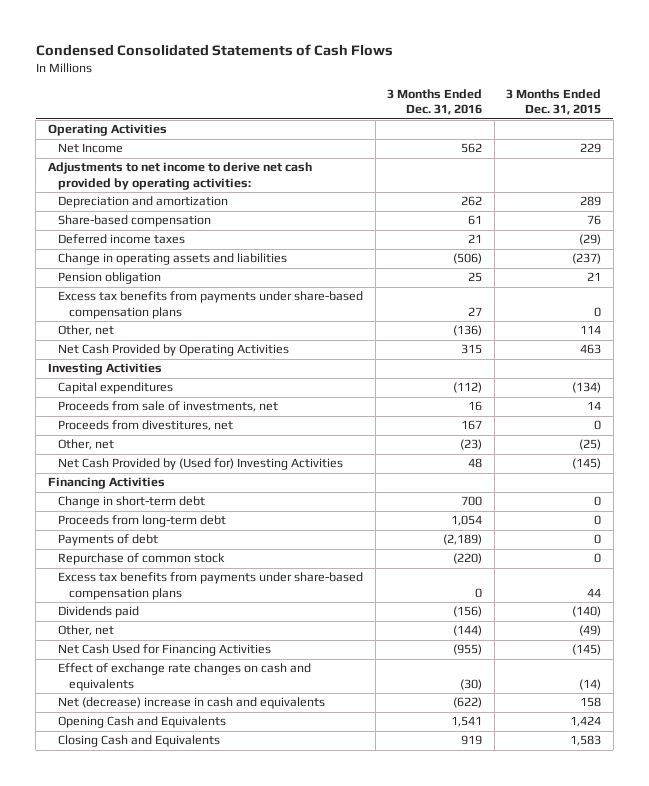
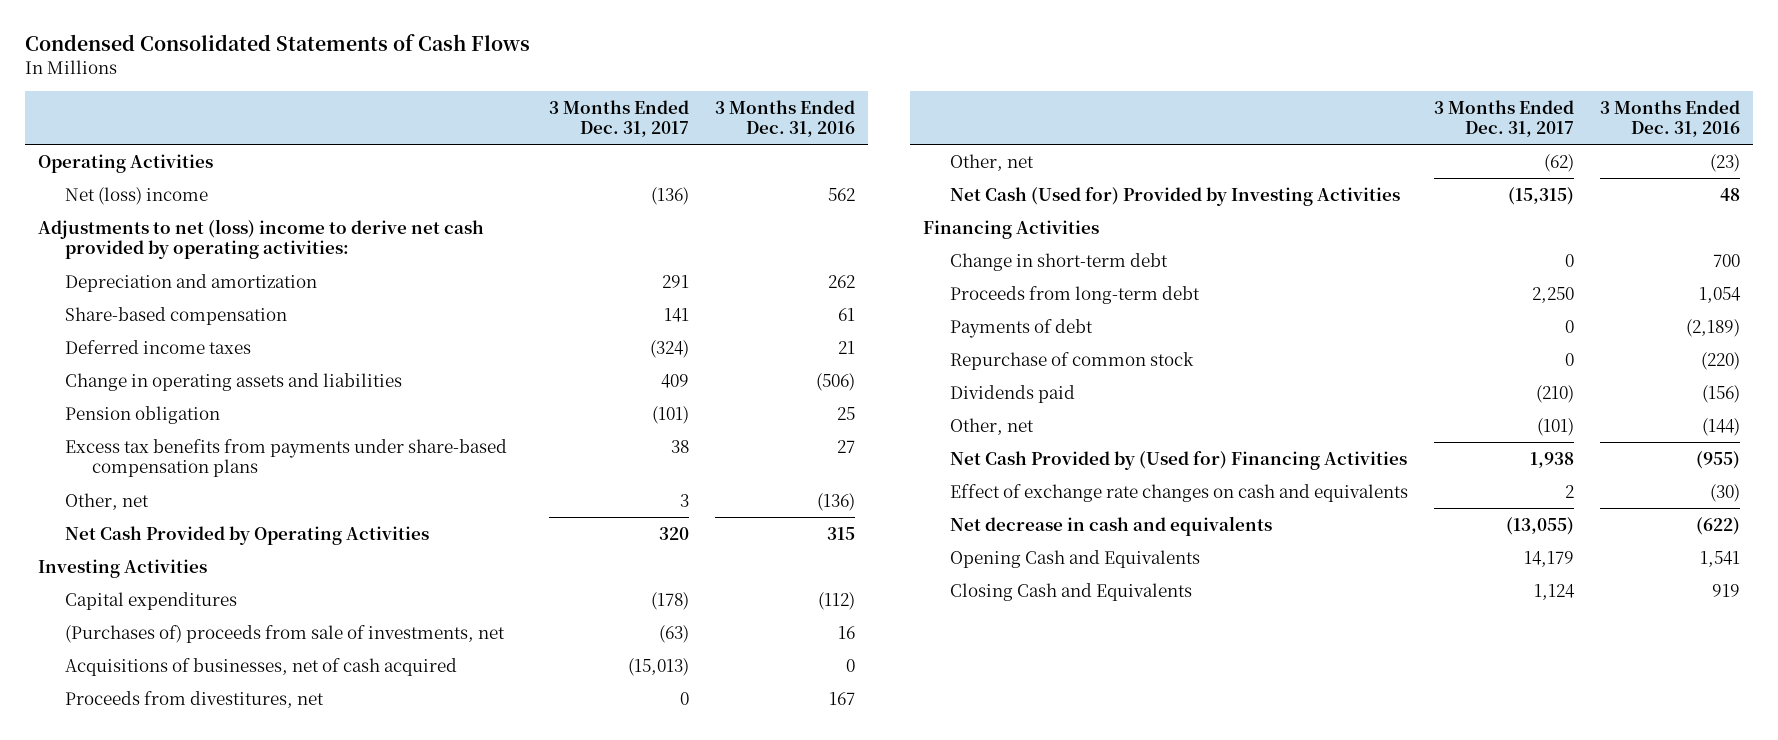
- | 3 Months Ended Dec. 31, 2016 | 3 Months Ended Dec. 31, 2015
+ | 3 Months Ended Dec. 31, 2017 | 3 Months Ended Dec. 31, 2016
- Net Income | 562 | 229
- Adjustments to net income to derive net cash provided by operating activities:
+ Net (loss) income | (136) | 562
+ Adjustments to net (loss) income to derive net cash provided by operating activities:
- Proceeds from sale of investments, net | 16 | 14
+ (Purchases of) proceeds from sale of investments, net | (63) | 16
+ Acquisitions of businesses, net of cash acquired | (15,013) | 0
- Net Cash Provided by (Used for) Investing Activities | 48 | (145)
+ Net Cash (Used for) Provided by Investing Activities | (15,315) | 48
- Excess tax benefits from payments under share-based compensation plans | 0 | 44
- Net Cash Used for Financing Activities | (955) | (145)
+ Net Cash Provided by (Used for) Financing Activities | 1,938 | (955)
- Net (decrease) increase in cash and equivalents | (622) | 158
+ Net decrease in cash and equivalents | (13,055) | (622)

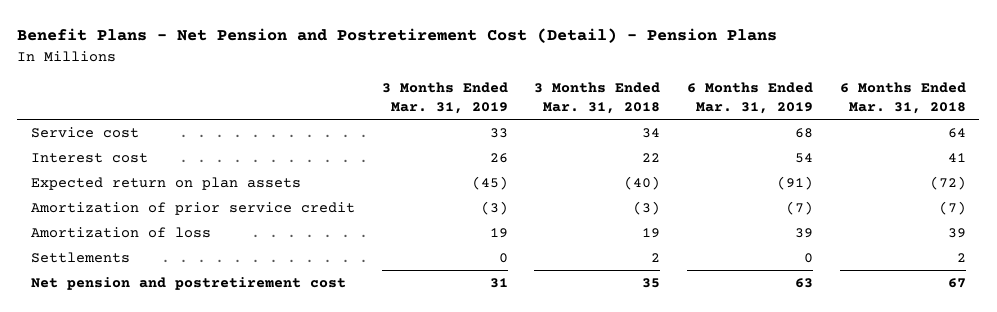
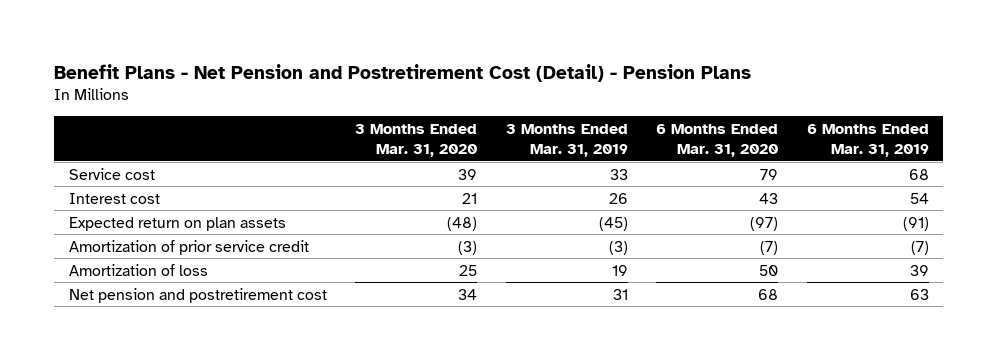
- | 3 Months Ended Mar. 31, 2019 | 3 Months Ended Mar. 31, 2018 | 6 Months Ended Mar. 31, 2019 | 6 Months Ended Mar. 31, 2018
+ | 3 Months Ended Mar. 31, 2020 | 3 Months Ended Mar. 31, 2019 | 6 Months Ended Mar. 31, 2020 | 6 Months Ended Mar. 31, 2019
- Settlements | 0 | 2 | 0 | 2

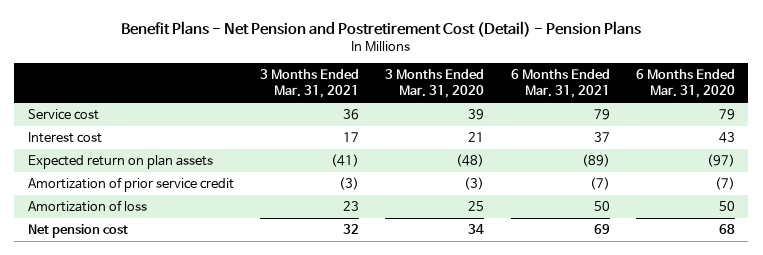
- | 3 Months Ended Mar. 31, 2020 | 3 Months Ended Mar. 31, 2019 | 6 Months Ended Mar. 31, 2020 | 6 Months Ended Mar. 31, 2019
+ | 3 Months Ended Mar. 31, 2021 | 3 Months Ended Mar. 31, 2020 | 6 Months Ended Mar. 31, 2021 | 6 Months Ended Mar. 31, 2020
- Net pension and postretirement cost | 34 | 31 | 68 | 63
+ Net pension cost | 32 | 34 | 69 | 68

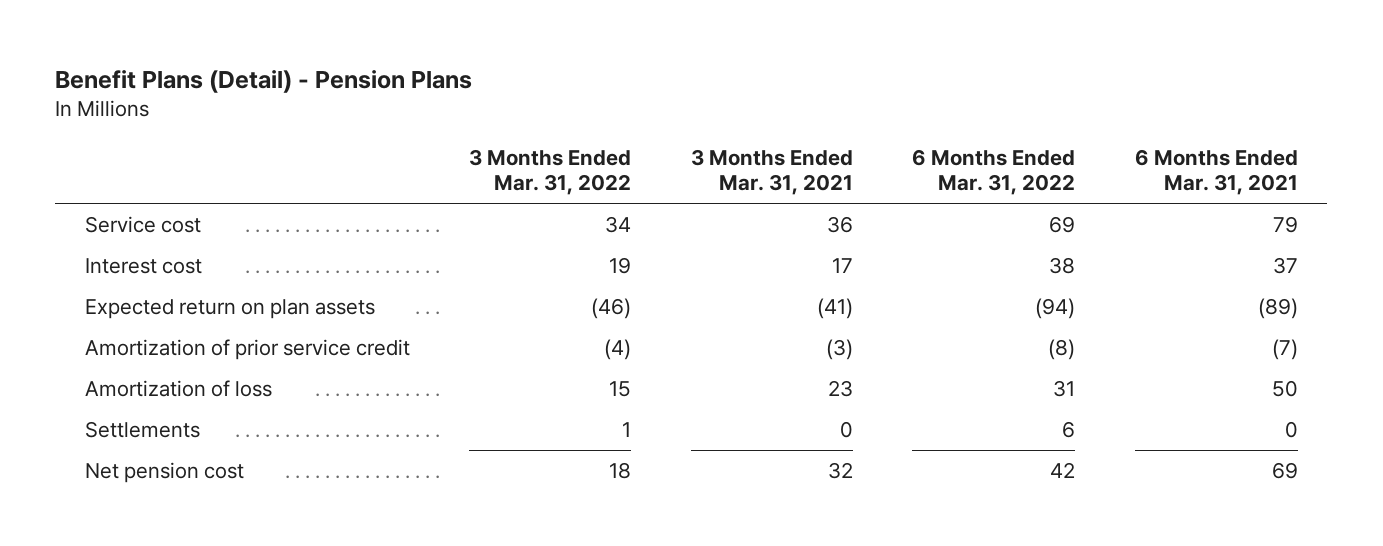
- Benefit Plans - Net Pension and Postretirement Cost (Detail) - Pension Plans
+ Benefit Plans (Detail) - Pension Plans
- | 3 Months Ended Mar. 31, 2021 | 3 Months Ended Mar. 31, 2020 | 6 Months Ended Mar. 31, 2021 | 6 Months Ended Mar. 31, 2020
+ | 3 Months Ended Mar. 31, 2022 | 3 Months Ended Mar. 31, 2021 | 6 Months Ended Mar. 31, 2022 | 6 Months Ended Mar. 31, 2021
+ Settlements | 1 | 0 | 6 | 0

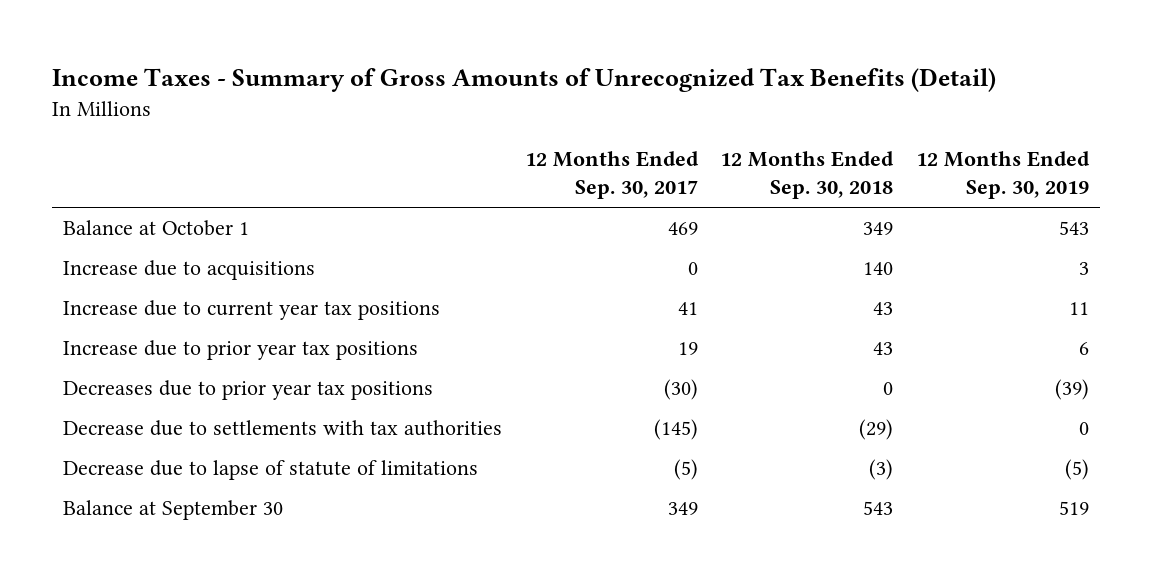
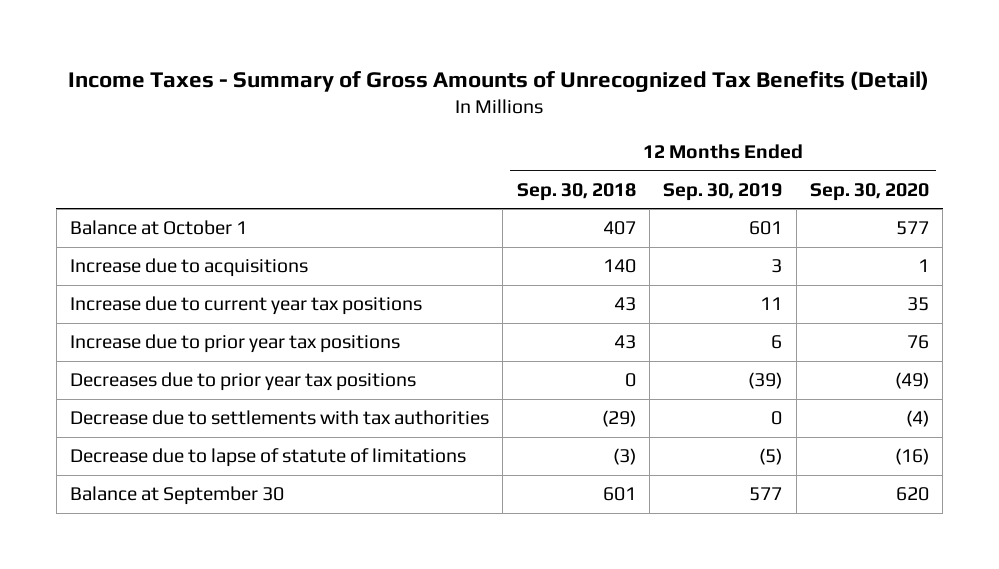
- | 12 Months Ended Sep. 30, 2017 | 12 Months Ended Sep. 30, 2018 | 12 Months Ended Sep. 30, 2019
+ | 12 Months Ended Sep. 30, 2018 | 12 Months Ended Sep. 30, 2019 | 12 Months Ended Sep. 30, 2020
- Balance at October 1 | 469 | 349 | 543
+ Balance at October 1 | 407 | 601 | 577
- Balance at September 30 | 349 | 543 | 519
+ Balance at September 30 | 601 | 577 | 620

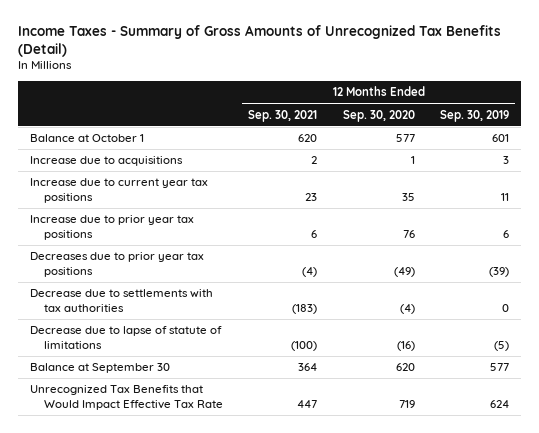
- | 12 Months Ended Sep. 30, 2018 | 12 Months Ended Sep. 30, 2019 | 12 Months Ended Sep. 30, 2020
+ | 12 Months Ended Sep. 30, 2021 | 12 Months Ended Sep. 30, 2020 | 12 Months Ended Sep. 30, 2019
+ Unrecognized Tax Benefits that Would Impact Effective Tax Rate | 447 | 719 | 624

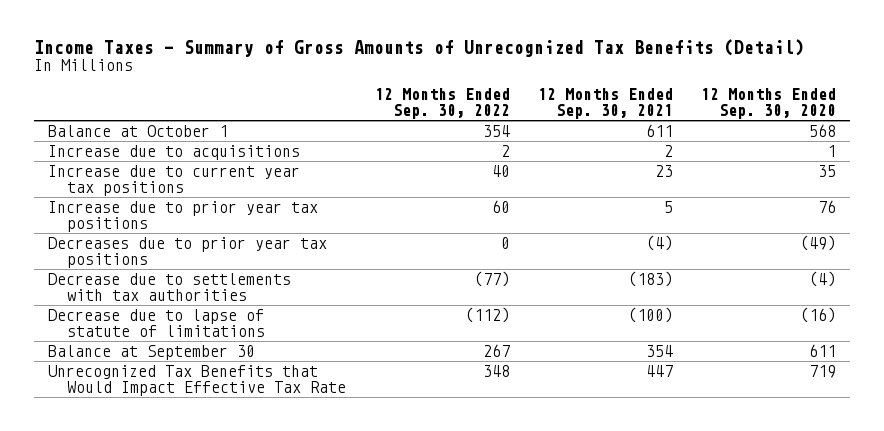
- | 12 Months Ended Sep. 30, 2021 | 12 Months Ended Sep. 30, 2020 | 12 Months Ended Sep. 30, 2019
+ | 12 Months Ended Sep. 30, 2022 | 12 Months Ended Sep. 30, 2021 | 12 Months Ended Sep. 30, 2020
- Balance at October 1 | 620 | 577 | 601
+ Balance at October 1 | 354 | 611 | 568
- Increase due to prior year tax positions | 6 | 76 | 6
+ Increase due to prior year tax positions | 60 | 5 | 76
- Balance at September 30 | 364 | 620 | 577
+ Balance at September 30 | 267 | 354 | 611

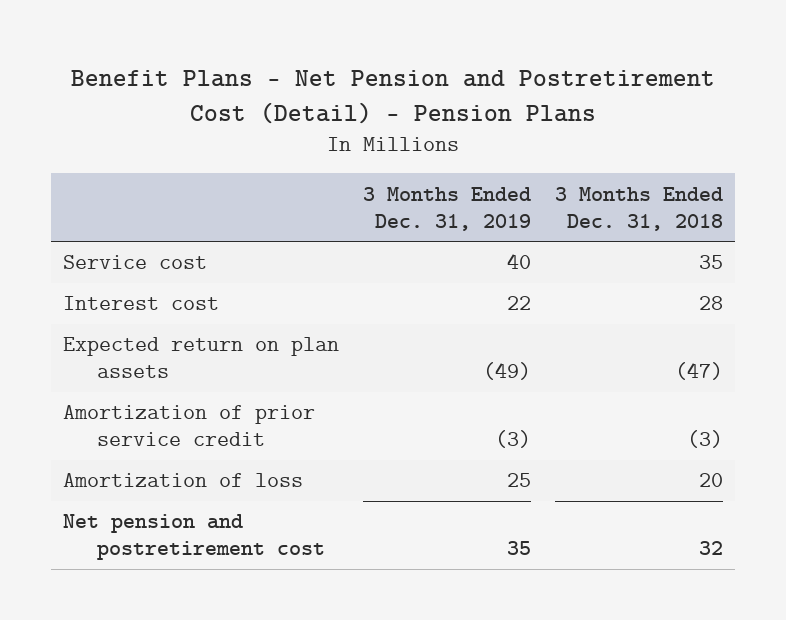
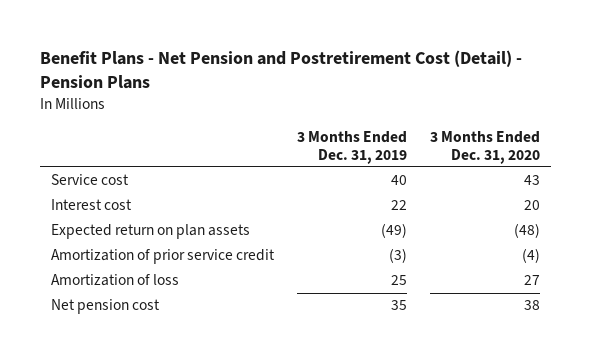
- | 3 Months Ended Dec. 31, 2019 | 3 Months Ended Dec. 31, 2018
+ | 3 Months Ended Dec. 31, 2019 | 3 Months Ended Dec. 31, 2020
- Net pension and postretirement cost | 35 | 32
+ Net pension cost | 35 | 38

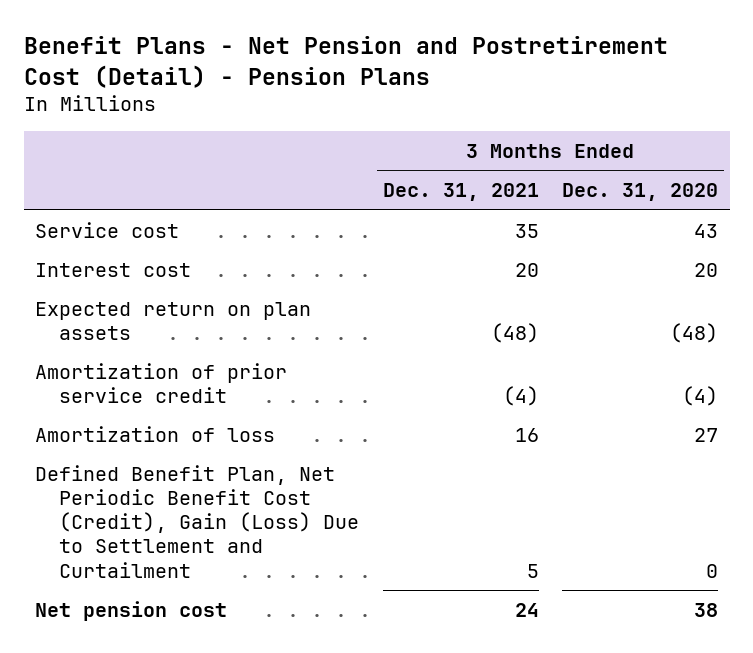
- | 3 Months Ended Dec. 31, 2019 | 3 Months Ended Dec. 31, 2020
+ | 3 Months Ended Dec. 31, 2021 | 3 Months Ended Dec. 31, 2020
+ Defined Benefit Plan, Net Periodic Benefit Cost (Credit), Gain (Loss) Due to Settlement and Curtailment | 5 | 0

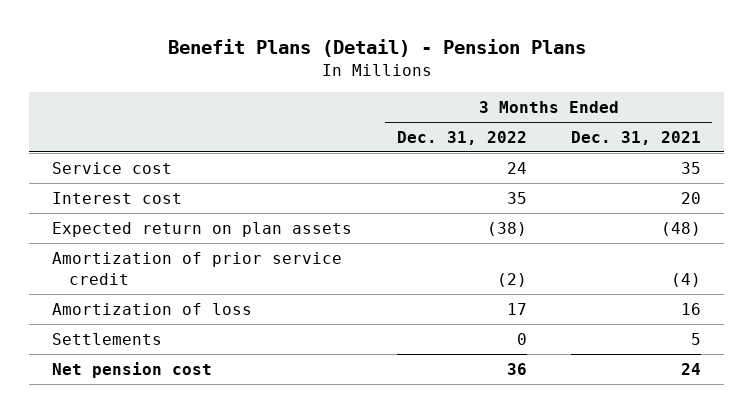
- Benefit Plans - Net Pension and Postretirement Cost (Detail) - Pension Plans
+ Benefit Plans (Detail) - Pension Plans
- | 3 Months Ended Dec. 31, 2021 | 3 Months Ended Dec. 31, 2020
+ | 3 Months Ended Dec. 31, 2022 | 3 Months Ended Dec. 31, 2021
- Defined Benefit Plan, Net Periodic Benefit Cost (Credit), Gain (Loss) Due to Settlement and Curtailment | 5 | 0
+ Settlements | 0 | 5

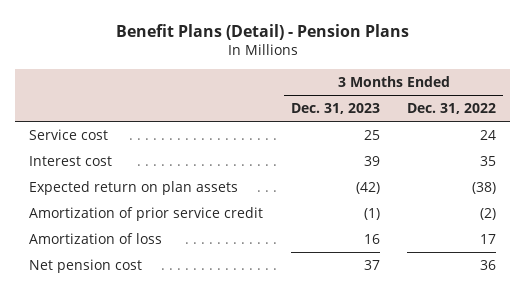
- | 3 Months Ended Dec. 31, 2022 | 3 Months Ended Dec. 31, 2021
+ | 3 Months Ended Dec. 31, 2023 | 3 Months Ended Dec. 31, 2022
- Settlements | 0 | 5

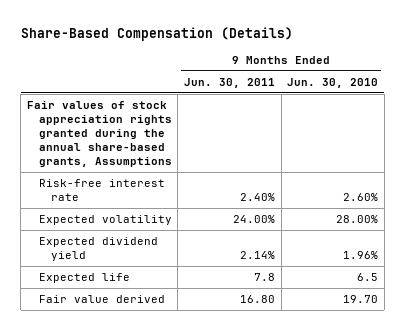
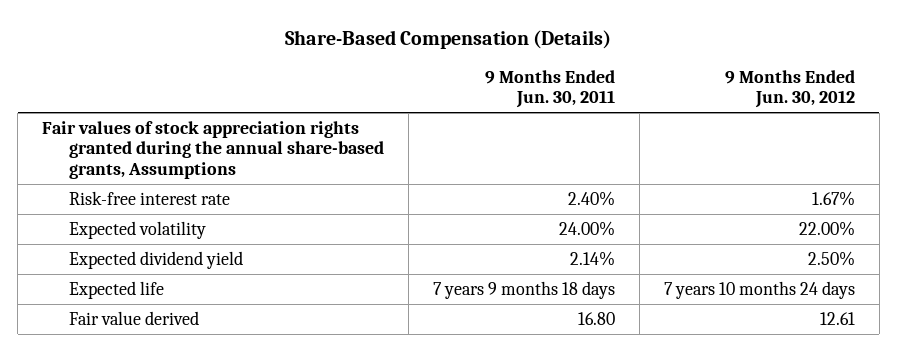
- | 9 Months Ended Jun. 30, 2011 | 9 Months Ended Jun. 30, 2010
+ | 9 Months Ended Jun. 30, 2011 | 9 Months Ended Jun. 30, 2012
- Expected life | 7.8 | 6.5
+ Expected life | 7 years 9 months 18 days | 7 years 10 months 24 days

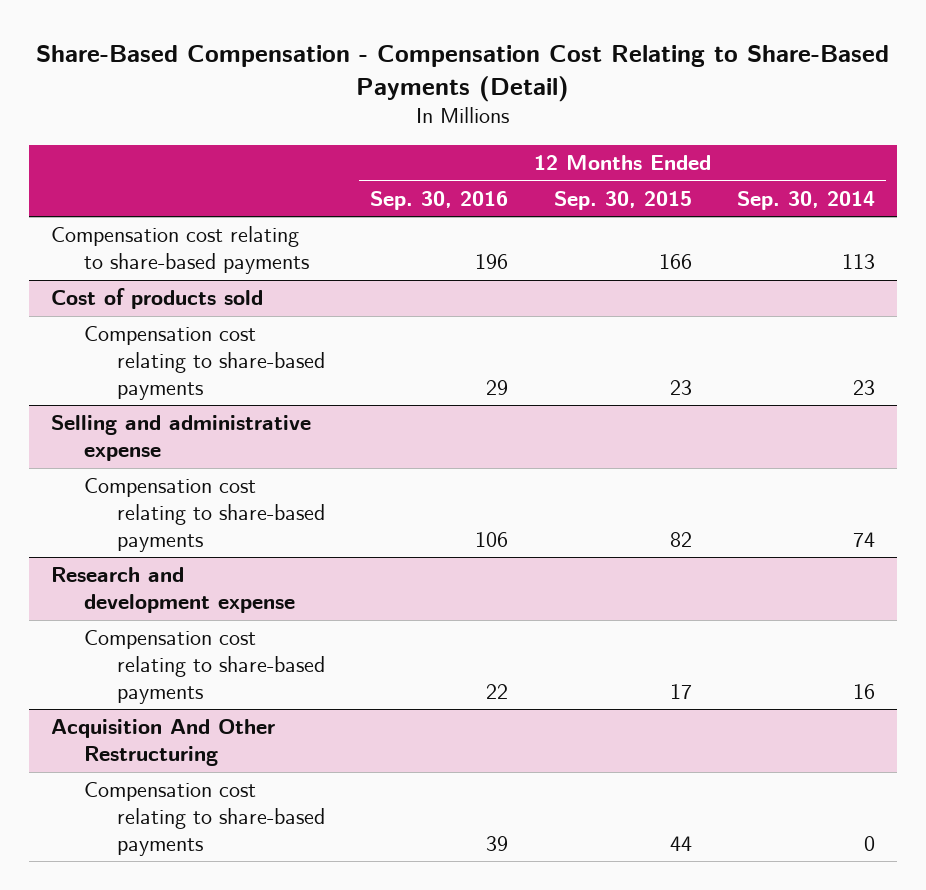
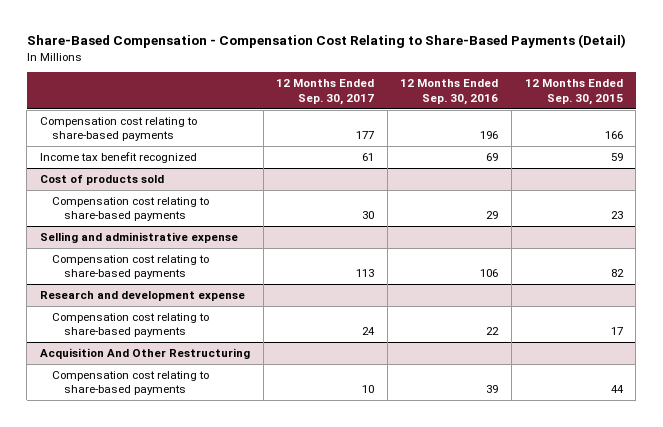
- | 12 Months Ended Sep. 30, 2016 | 12 Months Ended Sep. 30, 2015 | 12 Months Ended Sep. 30, 2014
+ | 12 Months Ended Sep. 30, 2017 | 12 Months Ended Sep. 30, 2016 | 12 Months Ended Sep. 30, 2015
+ Income tax benefit recognized | 61 | 69 | 59

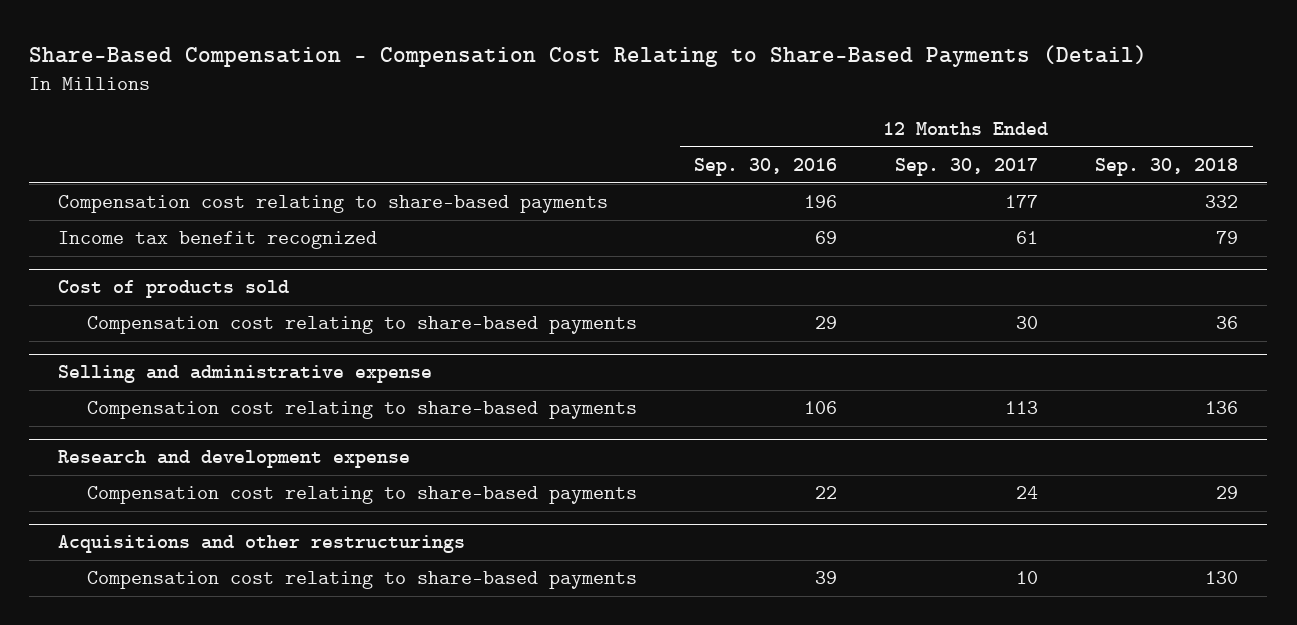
- | 12 Months Ended Sep. 30, 2017 | 12 Months Ended Sep. 30, 2016 | 12 Months Ended Sep. 30, 2015
+ | 12 Months Ended Sep. 30, 2016 | 12 Months Ended Sep. 30, 2017 | 12 Months Ended Sep. 30, 2018
- Acquisition And Other Restructuring
+ Acquisitions and other restructurings

